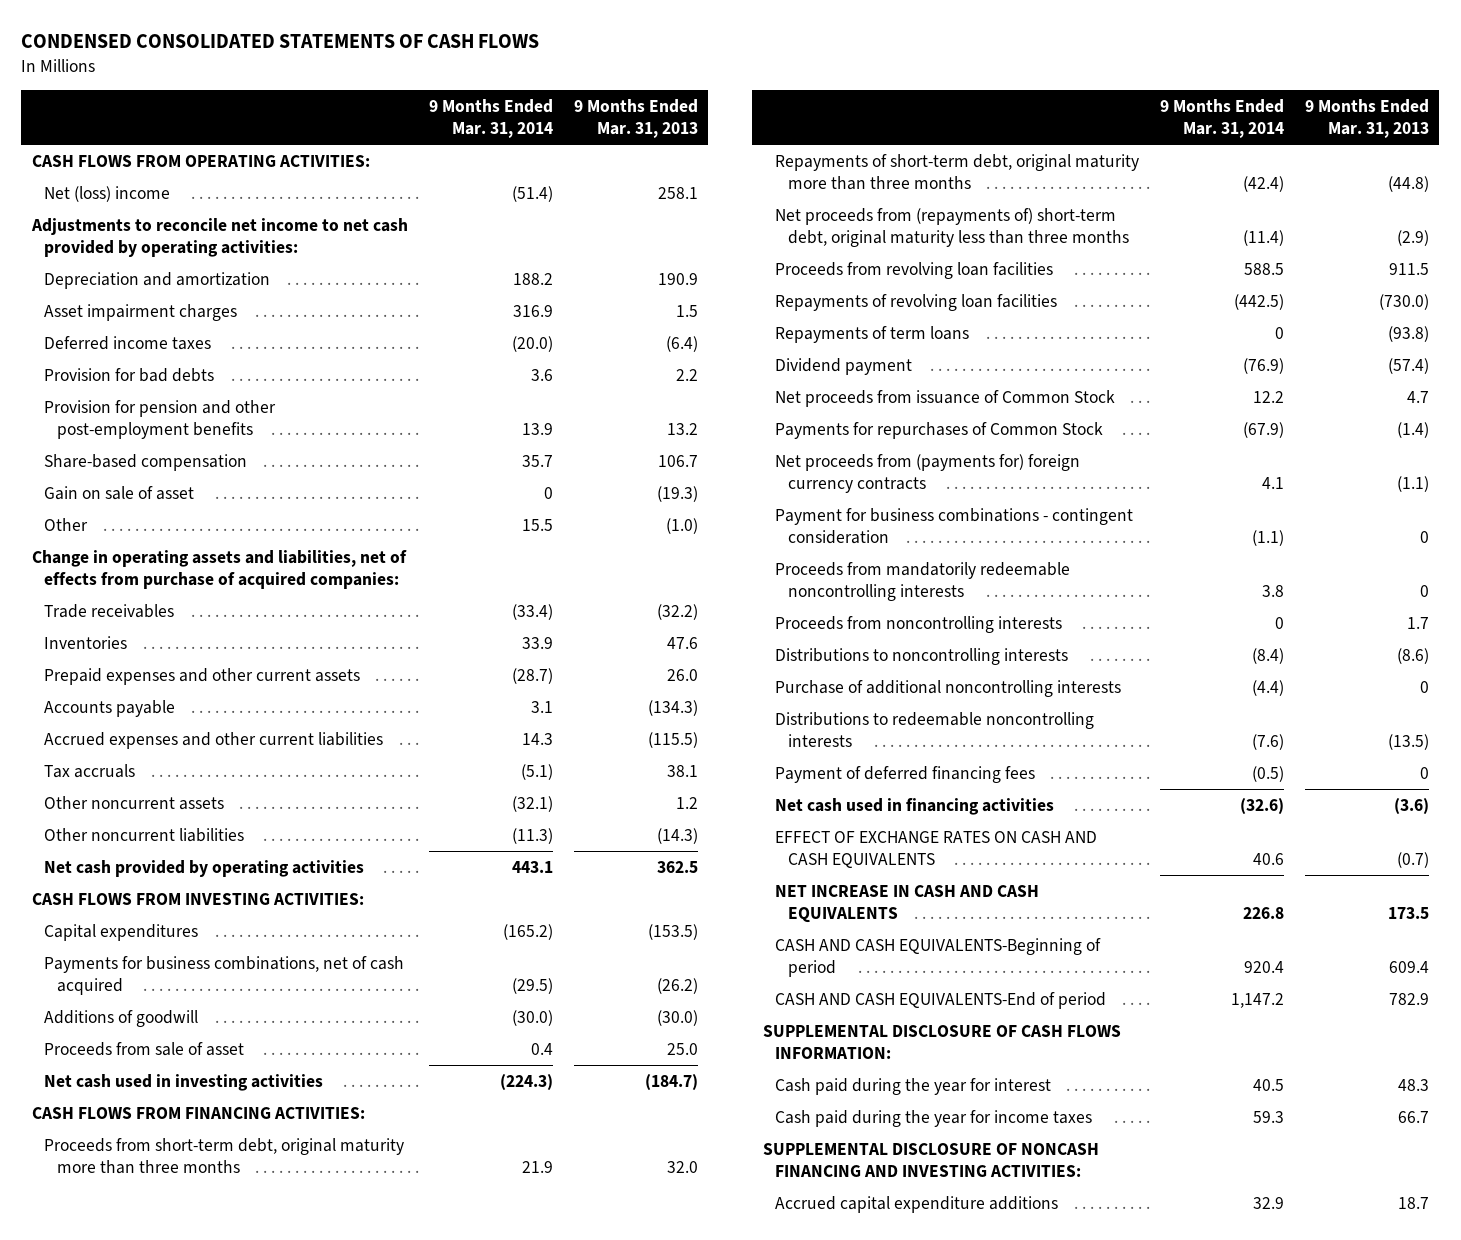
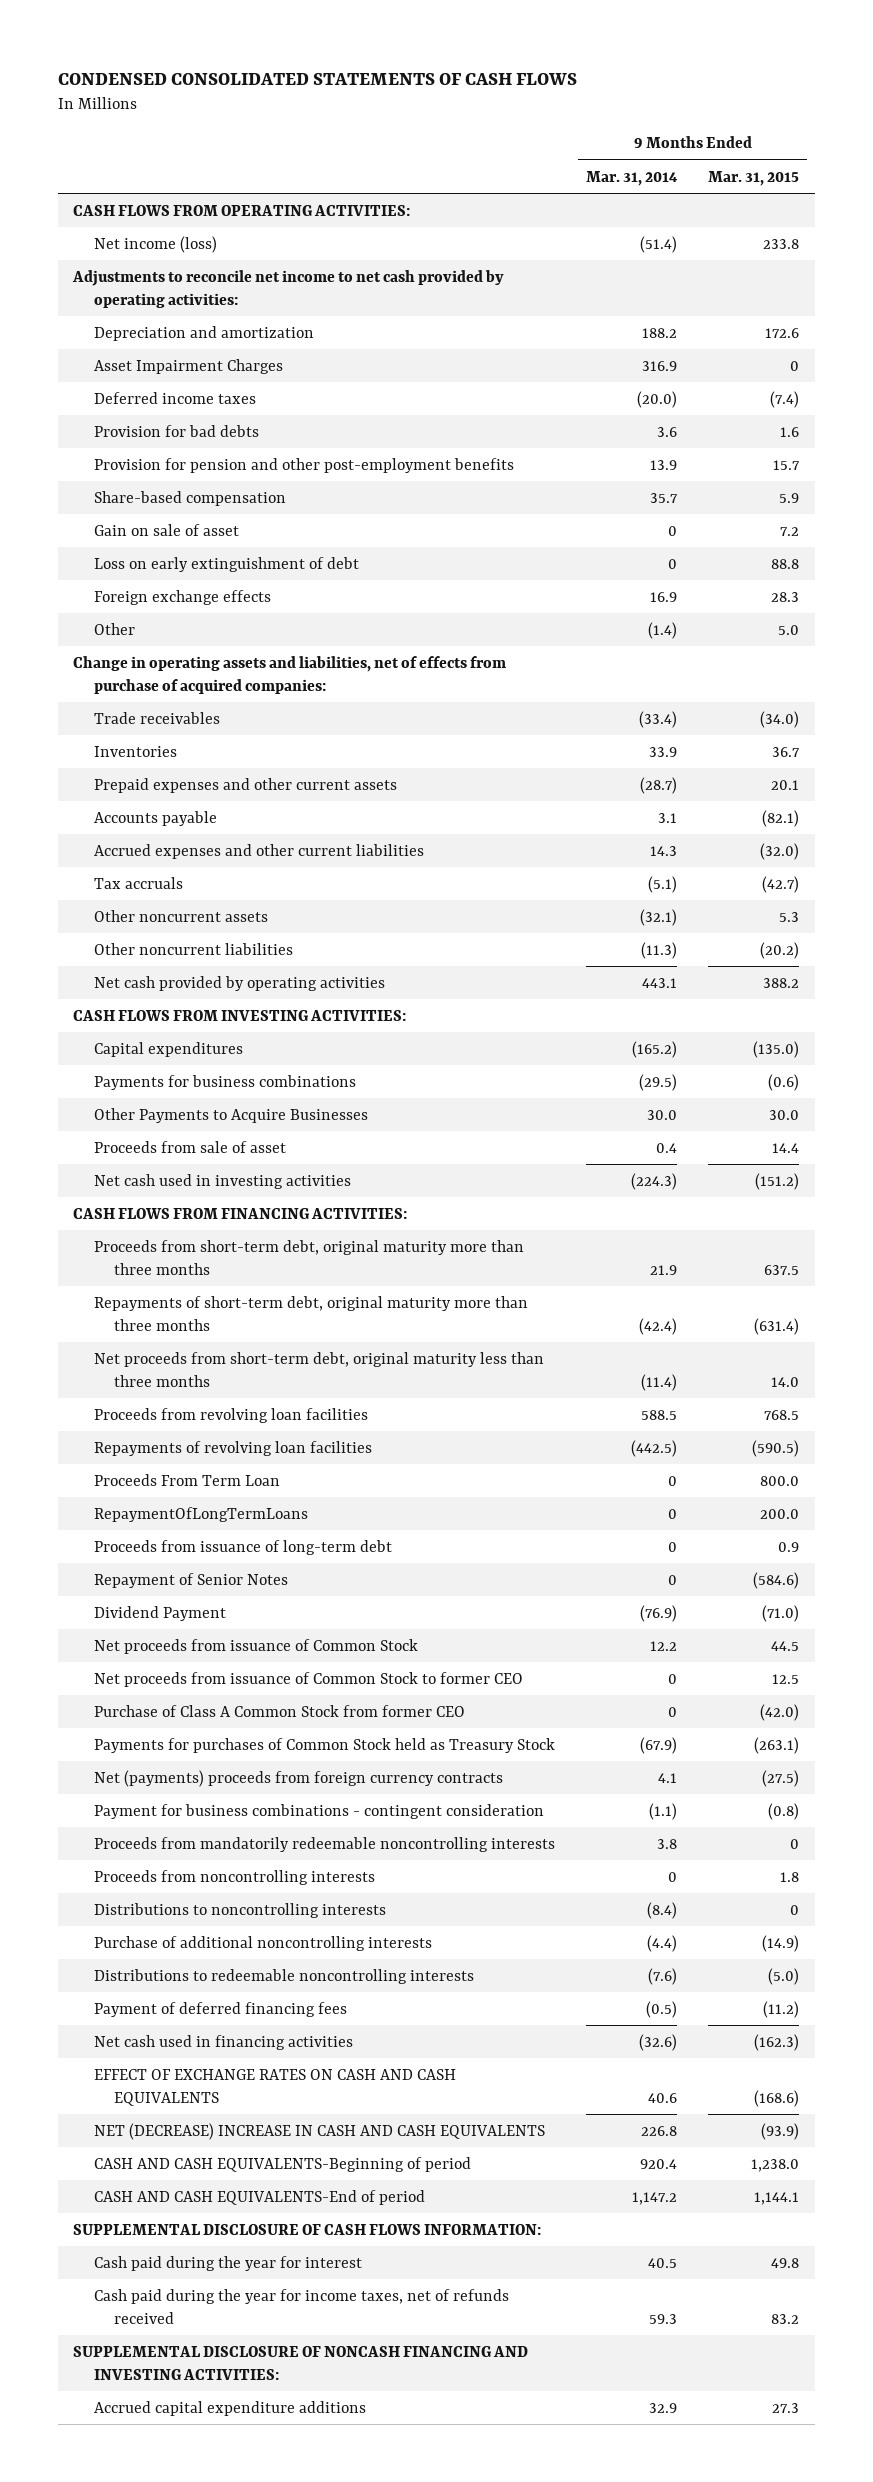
- | 9 Months Ended Mar. 31, 2014 | 9 Months Ended Mar. 31, 2013
+ | 9 Months Ended Mar. 31, 2014 | 9 Months Ended Mar. 31, 2015
- Net (loss) income | (51.4) | 258.1
+ Net income (loss) | (51.4) | 233.8
- Asset impairment charges | 316.9 | 1.5
+ Asset Impairment Charges | 316.9 | 0
- Other | 15.5 | (1.0)
+ Loss on early extinguishment of debt | 0 | 88.8
+ Foreign exchange effects | 16.9 | 28.3
+ Other | (1.4) | 5.0
- Payments for business combinations, net of cash acquired | (29.5) | (26.2)
- Additions of goodwill | (30.0) | (30.0)
+ Payments for business combinations | (29.5) | (0.6)
+ Other Payments to Acquire Businesses | 30.0 | 30.0
- Net proceeds from (repayments of) short-term debt, original maturity less than three months | (11.4) | (2.9)
+ Net proceeds from short-term debt, original maturity less than three months | (11.4) | 14.0
- Repayments of term loans | 0 | (93.8)
- Dividend payment | (76.9) | (57.4)
+ Proceeds From Term Loan | 0 | 800.0
+ RepaymentOfLongTermLoans | 0 | 200.0
+ Proceeds from issuance of long-term debt | 0 | 0.9
+ Repayment of Senior Notes | 0 | (584.6)
+ Dividend Payment | (76.9) | (71.0)
- Payments for repurchases of Common Stock | (67.9) | (1.4)
- Net proceeds from (payments for) foreign currency contracts | 4.1 | (1.1)
+ Net proceeds from issuance of Common Stock to former CEO | 0 | 12.5
+ Purchase of Class A Common Stock from former CEO | 0 | (42.0)
+ Payments for purchases of Common Stock held as Treasury Stock | (67.9) | (263.1)
+ Net (payments) proceeds from foreign currency contracts | 4.1 | (27.5)
- NET INCREASE IN CASH AND CASH EQUIVALENTS | 226.8 | 173.5
+ NET (DECREASE) INCREASE IN CASH AND CASH EQUIVALENTS | 226.8 | (93.9)
- Cash paid during the year for income taxes | 59.3 | 66.7
+ Cash paid during the year for income taxes, net of refunds received | 59.3 | 83.2

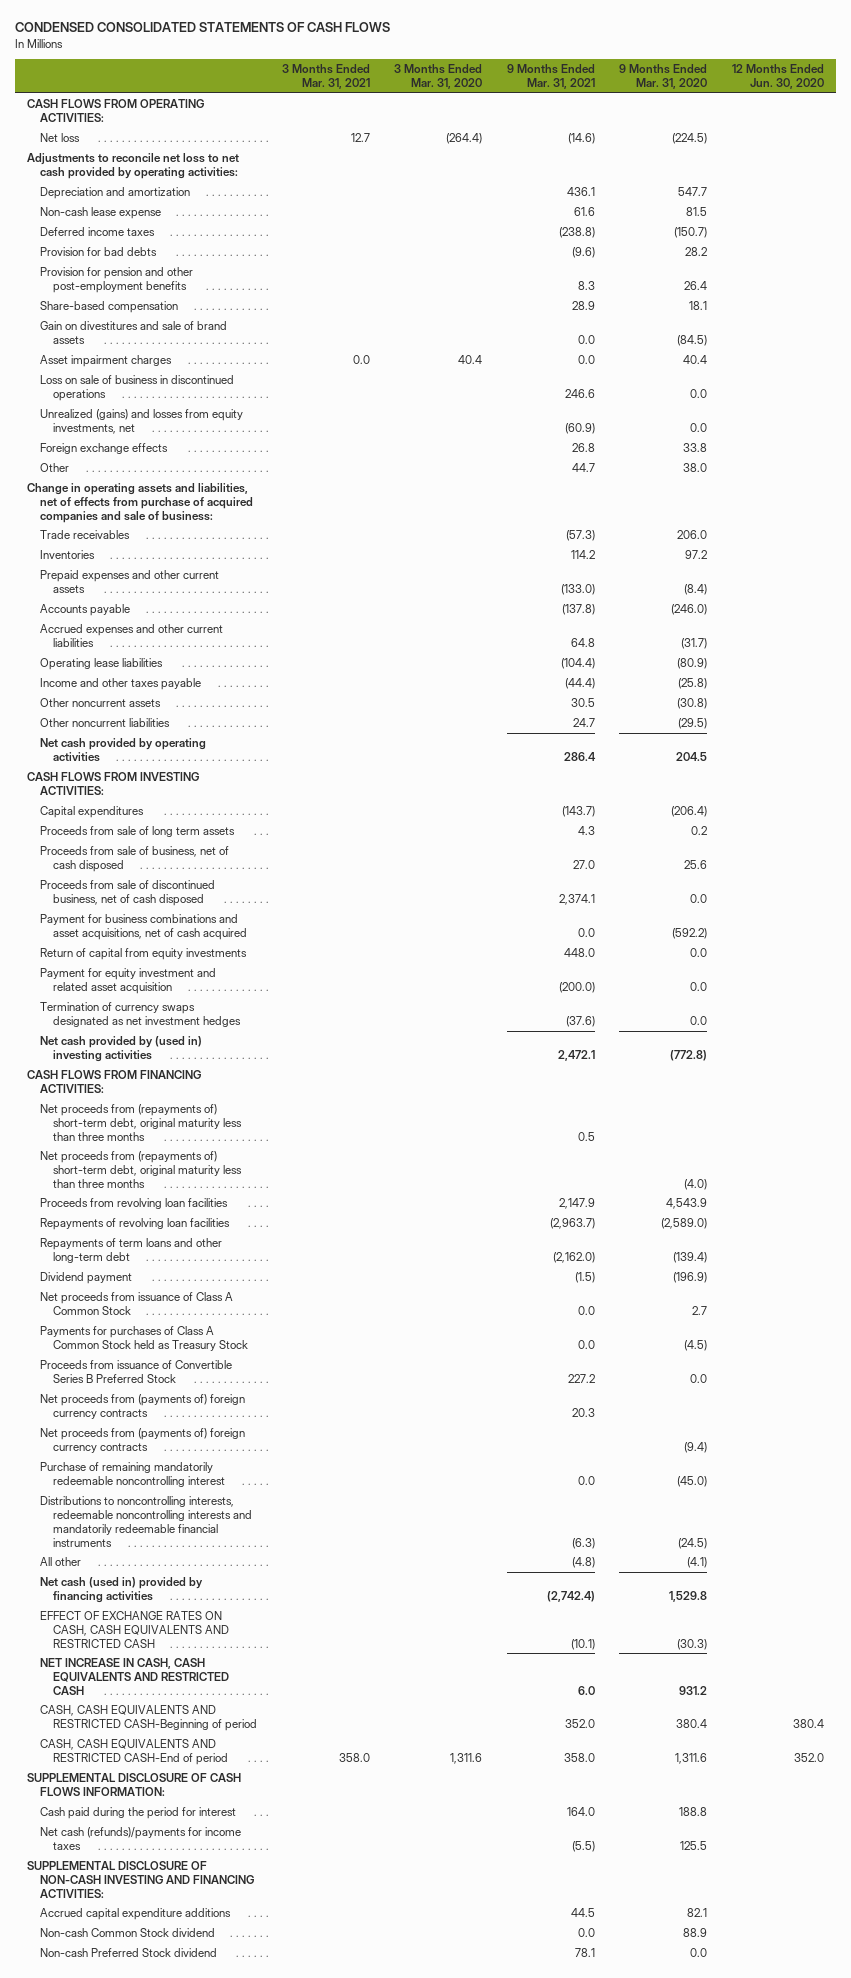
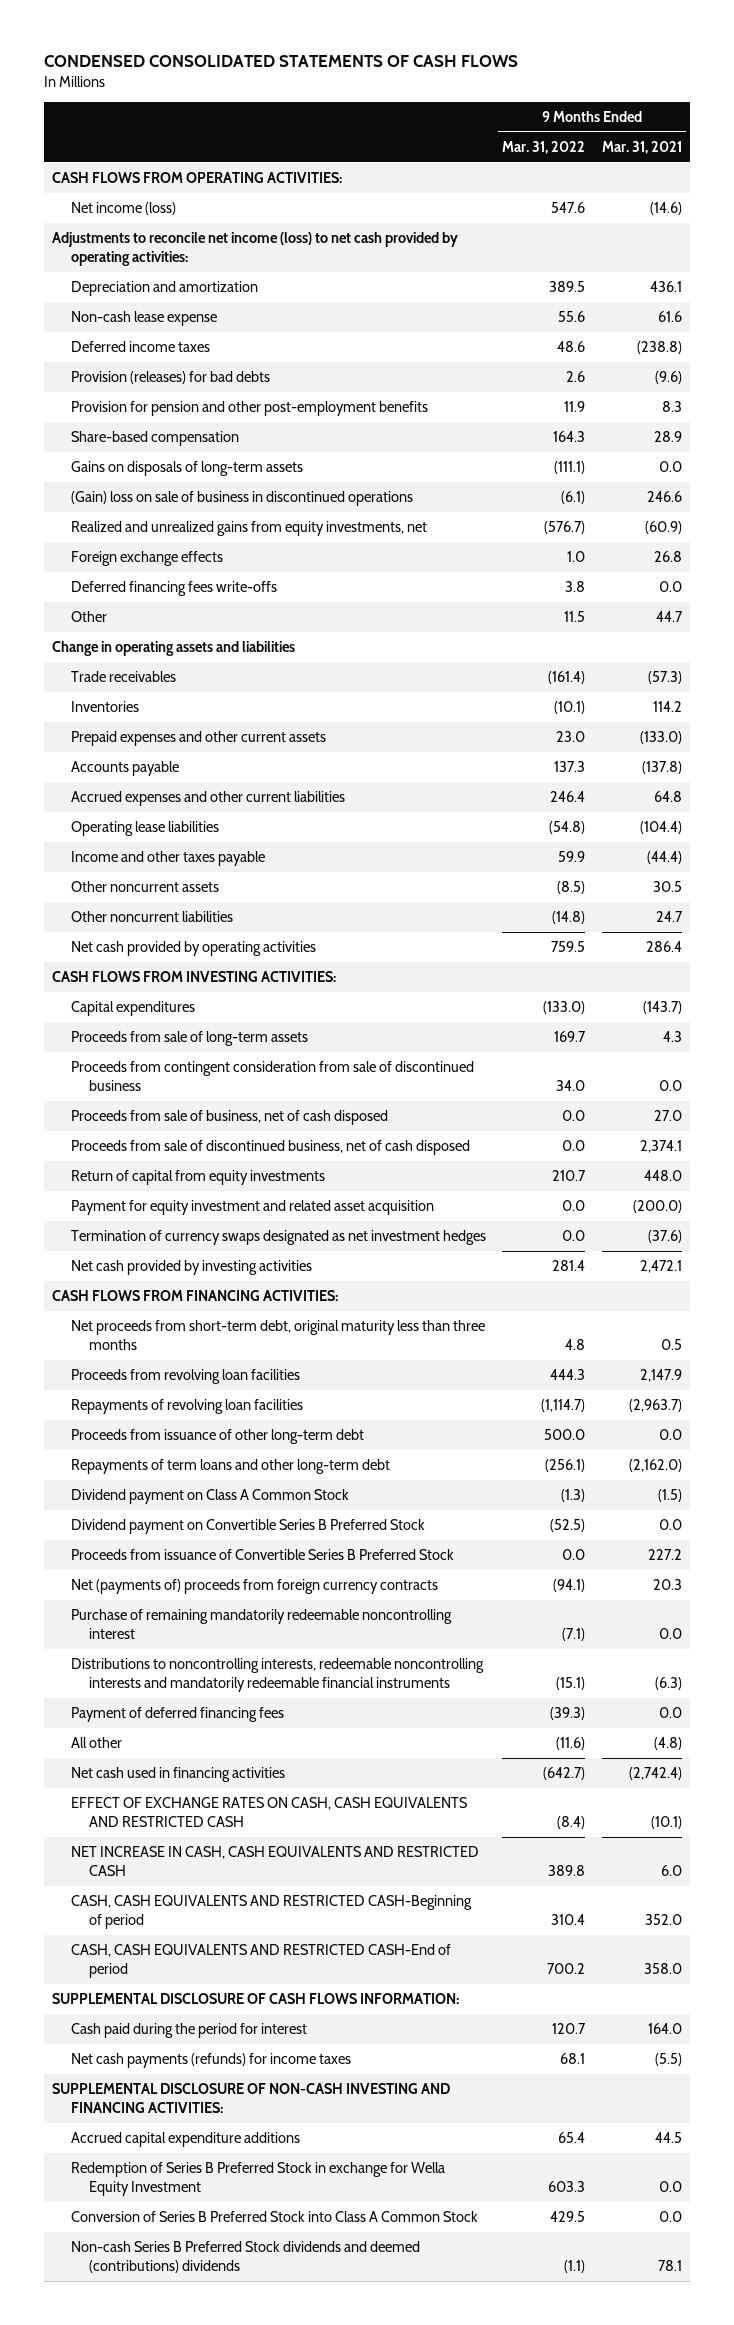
- | 3 Months Ended Mar. 31, 2021 | 3 Months Ended Mar. 31, 2020 | 9 Months Ended Mar. 31, 2021 | 9 Months Ended Mar. 31, 2020 | 12 Months Ended Jun. 30, 2020
+ | 9 Months Ended Mar. 31, 2022 | 9 Months Ended Mar. 31, 2021
- Net loss | 12.7 | (264.4) | (14.6) | (224.5) |
- Adjustments to reconcile net loss to net cash provided by operating activities:
+ Net income (loss) | 547.6 | (14.6)
+ Adjustments to reconcile net income (loss) to net cash provided by operating activities:
- Provision for bad debts | | | (9.6) | 28.2 |
+ Provision (releases) for bad debts | 2.6 | (9.6)
- Gain on divestitures and sale of brand assets | | | 0.0 | (84.5) |
- Asset impairment charges | 0.0 | 40.4 | 0.0 | 40.4 |
- Loss on sale of business in discontinued operations | | | 246.6 | 0.0 |
- Unrealized (gains) and losses from equity investments, net | | | (60.9) | 0.0 |
+ Gains on disposals of long-term assets | (111.1) | 0.0
+ (Gain) loss on sale of business in discontinued operations | (6.1) | 246.6
+ Realized and unrealized gains from equity investments, net | (576.7) | (60.9)
+ Deferred financing fees write-offs | 3.8 | 0.0
- Change in operating assets and liabilities, net of effects from purchase of acquired companies and sale of business:
+ Change in operating assets and liabilities
- Proceeds from sale of long term assets | | | 4.3 | 0.2 |
+ Proceeds from sale of long-term assets | 169.7 | 4.3
+ Proceeds from contingent consideration from sale of discontinued business | 34.0 | 0.0
- Payment for business combinations and asset acquisitions, net of cash acquired | | | 0.0 | (592.2) |
- Net cash provided by (used in) investing activities | | | 2,472.1 | (772.8) |
+ Net cash provided by investing activities | 281.4 | 2,472.1
- Net proceeds from (repayments of) short-term debt, original maturity less than three months | | | 0.5 | |
- Net proceeds from (repayments of) short-term debt, original maturity less than three months | | | | (4.0) |
+ Net proceeds from short-term debt, original maturity less than three months | 4.8 | 0.5
+ Proceeds from issuance of other long-term debt | 500.0 | 0.0
- Dividend payment | | | (1.5) | (196.9) |
- Net proceeds from issuance of Class A Common Stock | | | 0.0 | 2.7 |
- Payments for purchases of Class A Common Stock held as Treasury Stock | | | 0.0 | (4.5) |
+ Dividend payment on Class A Common Stock | (1.3) | (1.5)
+ Dividend payment on Convertible Series B Preferred Stock | (52.5) | 0.0
- Net proceeds from (payments of) foreign currency contracts | | | 20.3 | |
- Net proceeds from (payments of) foreign currency contracts | | | | (9.4) |
+ Net (payments of) proceeds from foreign currency contracts | (94.1) | 20.3
+ Payment of deferred financing fees | (39.3) | 0.0
- Net cash (used in) provided by financing activities | | | (2,742.4) | 1,529.8 |
+ Net cash used in financing activities | (642.7) | (2,742.4)
- Net cash (refunds)/payments for income taxes | | | (5.5) | 125.5 |
+ Net cash payments (refunds) for income taxes | 68.1 | (5.5)
- Non-cash Common Stock dividend | | | 0.0 | 88.9 |
- Non-cash Preferred Stock dividend | | | 78.1 | 0.0 |
+ Redemption of Series B Preferred Stock in exchange for Wella Equity Investment | 603.3 | 0.0
+ Conversion of Series B Preferred Stock into Class A Common Stock | 429.5 | 0.0
+ Non-cash Series B Preferred Stock dividends and deemed (contributions) dividends | (1.1) | 78.1

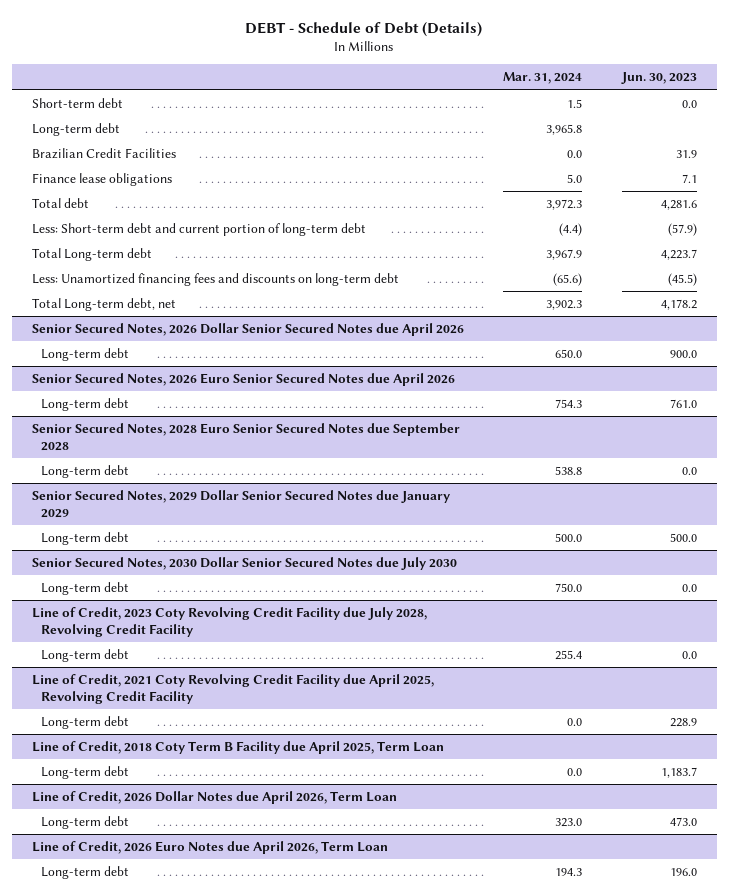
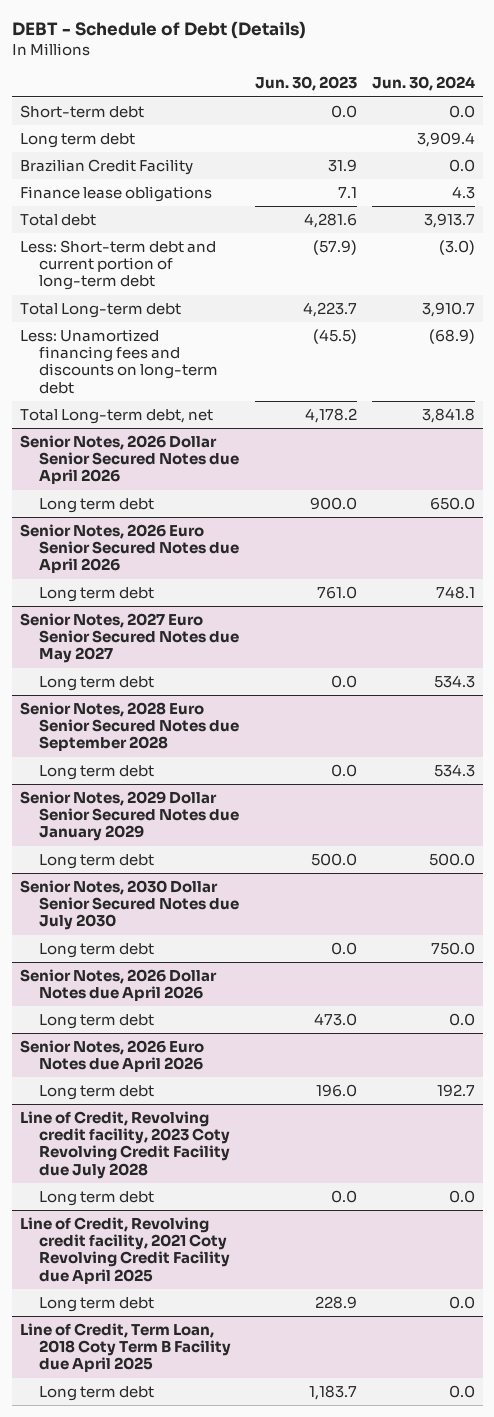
- | Mar. 31, 2024 | Jun. 30, 2023
+ | Jun. 30, 2023 | Jun. 30, 2024
- Long-term debt | 3,965.8 |
- Brazilian Credit Facilities | 0.0 | 31.9
+ Long term debt | | 3,909.4
+ Brazilian Credit Facility | 31.9 | 0.0
- Senior Secured Notes, 2026 Dollar Senior Secured Notes due April 2026
- Long-term debt | 650.0 | 900.0
- Senior Secured Notes, 2026 Euro Senior Secured Notes due April 2026
- Long-term debt | 754.3 | 761.0
- Senior Secured Notes, 2028 Euro Senior Secured Notes due September 2028
- Long-term debt | 538.8 | 0.0
- Senior Secured Notes, 2029 Dollar Senior Secured Notes due January 2029
- Long-term debt | 500.0 | 500.0
- Senior Secured Notes, 2030 Dollar Senior Secured Notes due July 2030
- Long-term debt | 750.0 | 0.0
- Line of Credit, 2023 Coty Revolving Credit Facility due July 2028, Revolving Credit Facility
- Long-term debt | 255.4 | 0.0
- Line of Credit, 2021 Coty Revolving Credit Facility due April 2025, Revolving Credit Facility
- Long-term debt | 0.0 | 228.9
- Line of Credit, 2018 Coty Term B Facility due April 2025, Term Loan
- Long-term debt | 0.0 | 1,183.7
- Line of Credit, 2026 Dollar Notes due April 2026, Term Loan
- Long-term debt | 323.0 | 473.0
- Line of Credit, 2026 Euro Notes due April 2026, Term Loan
- Long-term debt | 194.3 | 196.0
+ Senior Notes, 2026 Dollar Senior Secured Notes due April 2026
+ Long term debt | 900.0 | 650.0
+ Senior Notes, 2026 Euro Senior Secured Notes due April 2026
+ Long term debt | 761.0 | 748.1
+ Senior Notes, 2027 Euro Senior Secured Notes due May 2027
+ Long term debt | 0.0 | 534.3
+ Senior Notes, 2028 Euro Senior Secured Notes due September 2028
+ Long term debt | 0.0 | 534.3
+ Senior Notes, 2029 Dollar Senior Secured Notes due January 2029
+ Long term debt | 500.0 | 500.0
+ Senior Notes, 2030 Dollar Senior Secured Notes due July 2030
+ Long term debt | 0.0 | 750.0
+ Senior Notes, 2026 Dollar Notes due April 2026
+ Long term debt | 473.0 | 0.0
+ Senior Notes, 2026 Euro Notes due April 2026
+ Long term debt | 196.0 | 192.7
+ Line of Credit, Revolving credit facility, 2023 Coty Revolving Credit Facility due July 2028
+ Long term debt | 0.0 | 0.0
+ Line of Credit, Revolving credit facility, 2021 Coty Revolving Credit Facility due April 2025
+ Long term debt | 228.9 | 0.0
+ Line of Credit, Term Loan, 2018 Coty Term B Facility due April 2025
+ Long term debt | 1,183.7 | 0.0

